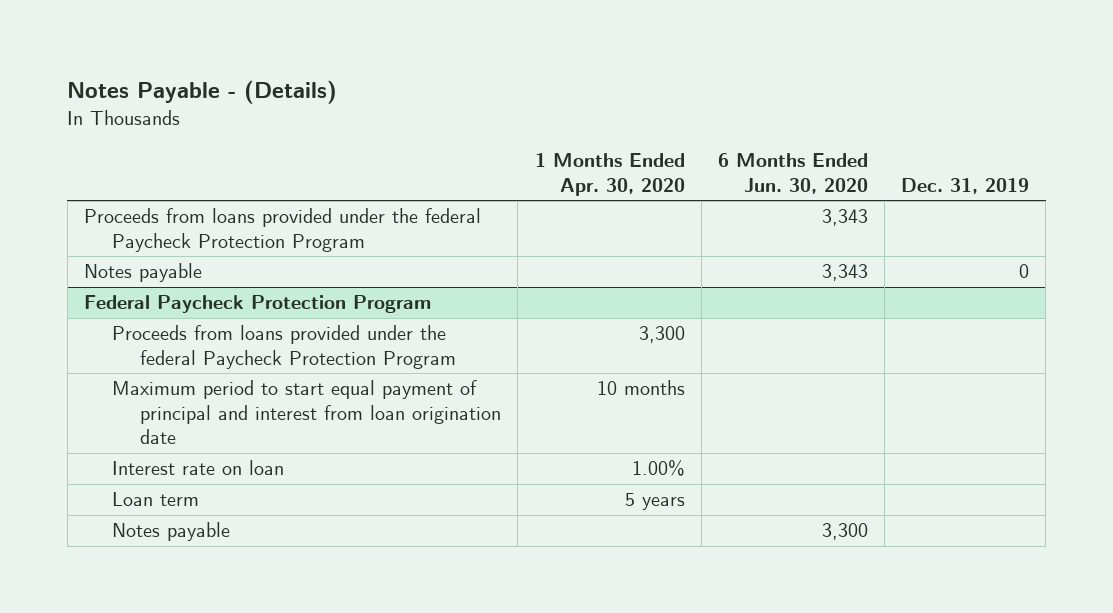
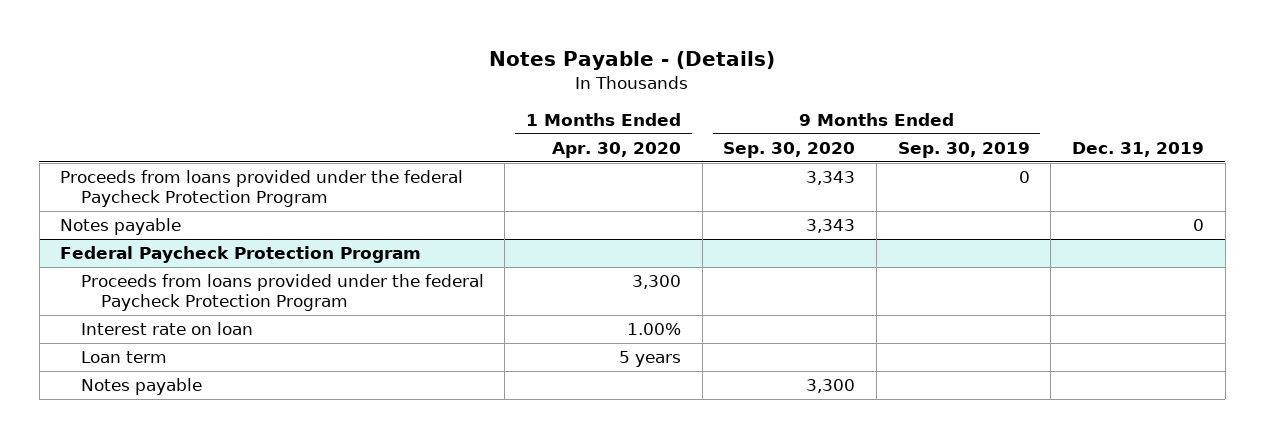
- | 1 Months Ended Apr. 30, 2020 | 6 Months Ended Jun. 30, 2020 | Dec. 31, 2019
+ | 1 Months Ended Apr. 30, 2020 | 9 Months Ended Sep. 30, 2020 | 9 Months Ended Sep. 30, 2019 | Dec. 31, 2019
@ Federal Paycheck Protection Program
- Maximum period to start equal payment of principal and interest from loan origination date | 10 months | |

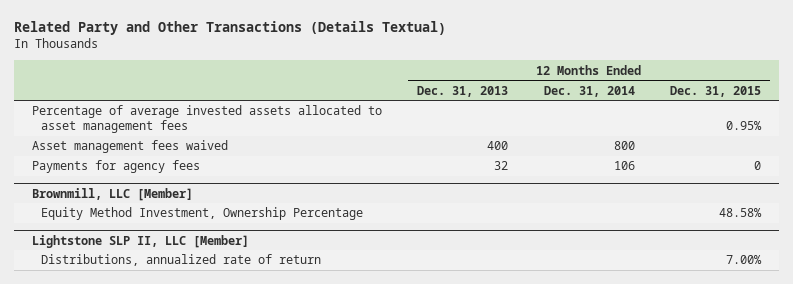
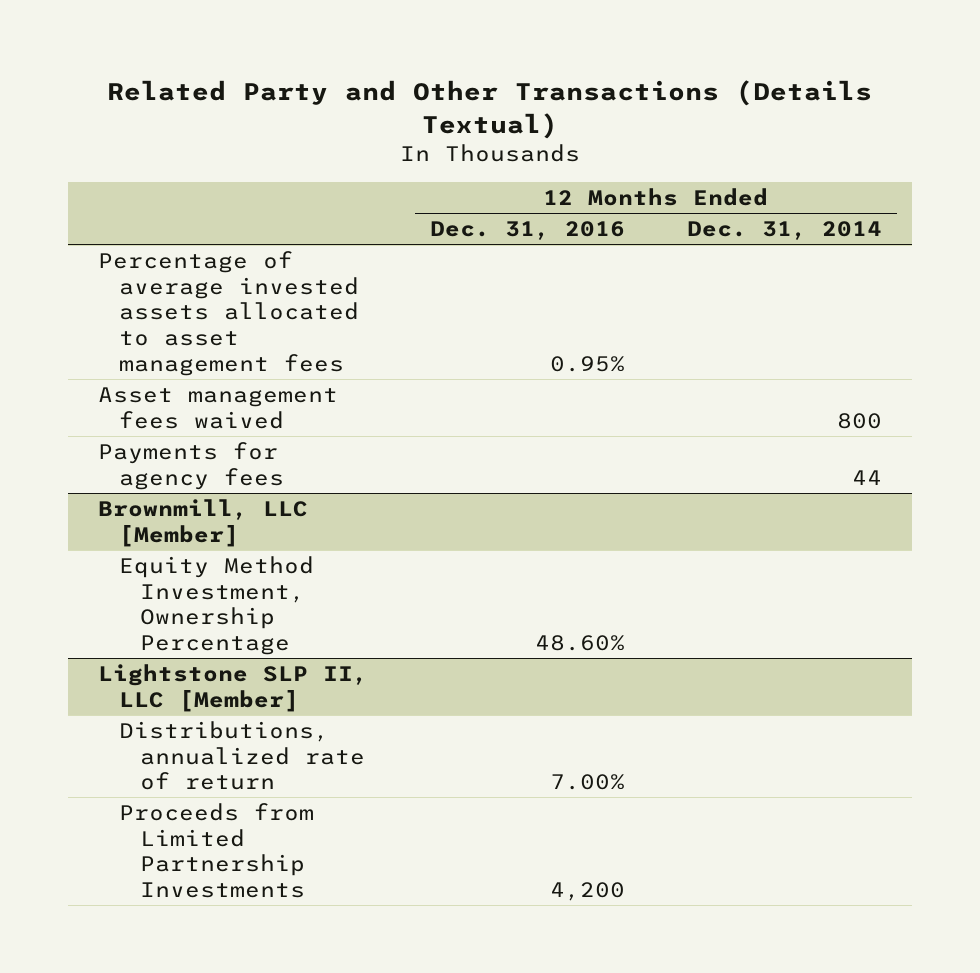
- | 12 Months Ended Dec. 31, 2013 | 12 Months Ended Dec. 31, 2014 | 12 Months Ended Dec. 31, 2015
+ | 12 Months Ended Dec. 31, 2016 | 12 Months Ended Dec. 31, 2014
- Payments for agency fees | 32 | 106 | 0
+ Payments for agency fees | | 44
@ Lightstone SLP II, LLC [Member]
+ Proceeds from Limited Partnership Investments | 4,200 |

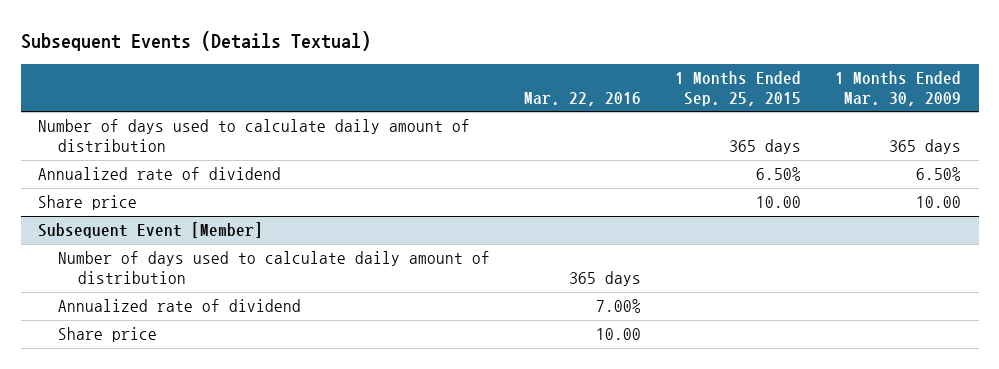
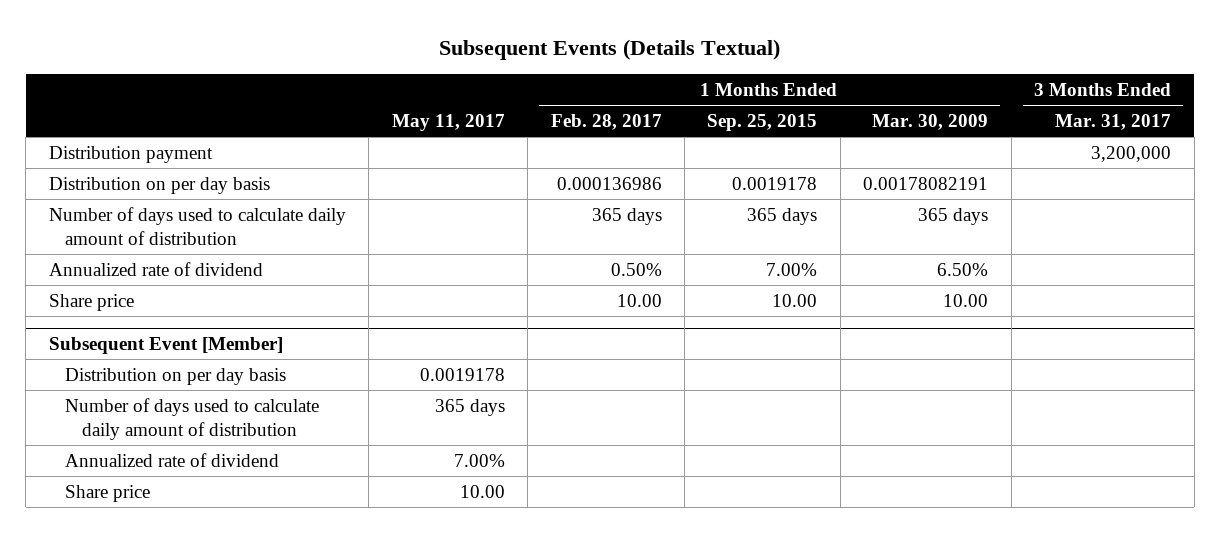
- | Mar. 22, 2016 | 1 Months Ended Sep. 25, 2015 | 1 Months Ended Mar. 30, 2009
+ | May 11, 2017 | 1 Months Ended Feb. 28, 2017 | 1 Months Ended Sep. 25, 2015 | 1 Months Ended Mar. 30, 2009 | 3 Months Ended Mar. 31, 2017
+ Distribution payment | | | | | 3,200,000
+ Distribution on per day basis | | 0.000136986 | 0.0019178 | 0.00178082191 |
- Annualized rate of dividend | | 6.50% | 6.50%
+ Annualized rate of dividend | | 0.50% | 7.00% | 6.50% |
@ Subsequent Event [Member]
+ Distribution on per day basis | 0.0019178 | | | |

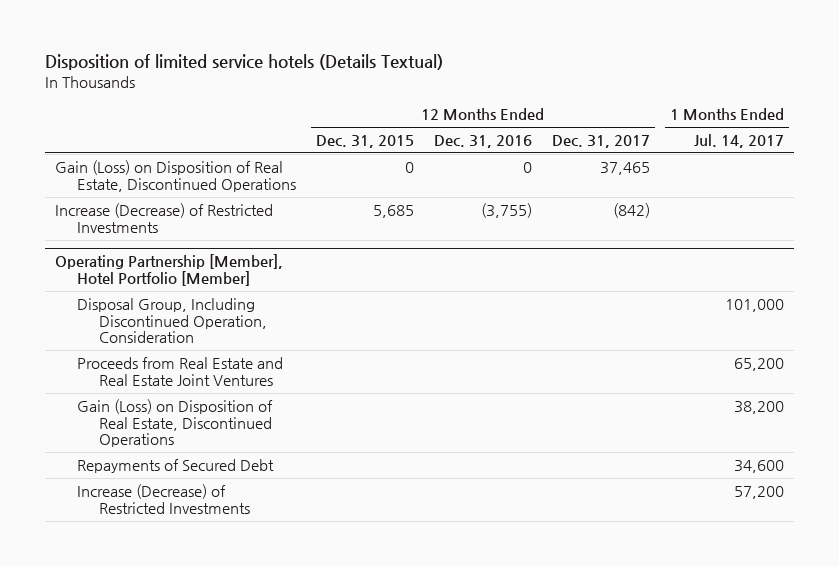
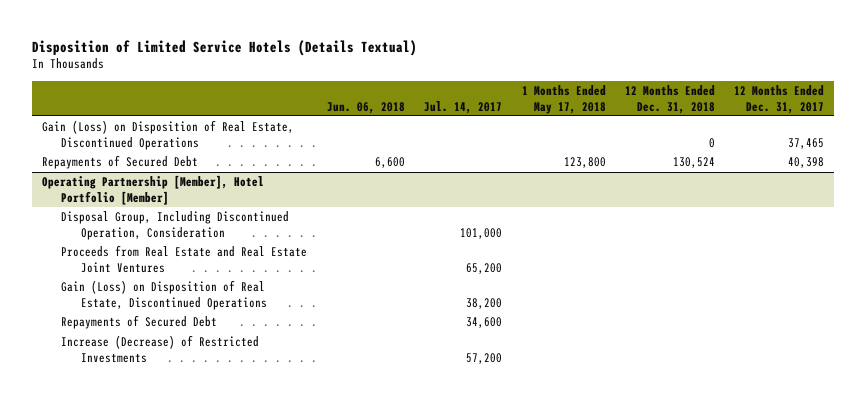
- Disposition of limited service hotels (Details Textual)
+ Disposition of Limited Service Hotels (Details Textual)
- | 12 Months Ended Dec. 31, 2015 | 12 Months Ended Dec. 31, 2016 | 12 Months Ended Dec. 31, 2017 | 1 Months Ended Jul. 14, 2017
+ | Jun. 06, 2018 | Jul. 14, 2017 | 1 Months Ended May 17, 2018 | 12 Months Ended Dec. 31, 2018 | 12 Months Ended Dec. 31, 2017
- Increase (Decrease) of Restricted Investments | 5,685 | (3,755) | (842) |
+ Repayments of Secured Debt | 6,600 | | 123,800 | 130,524 | 40,398

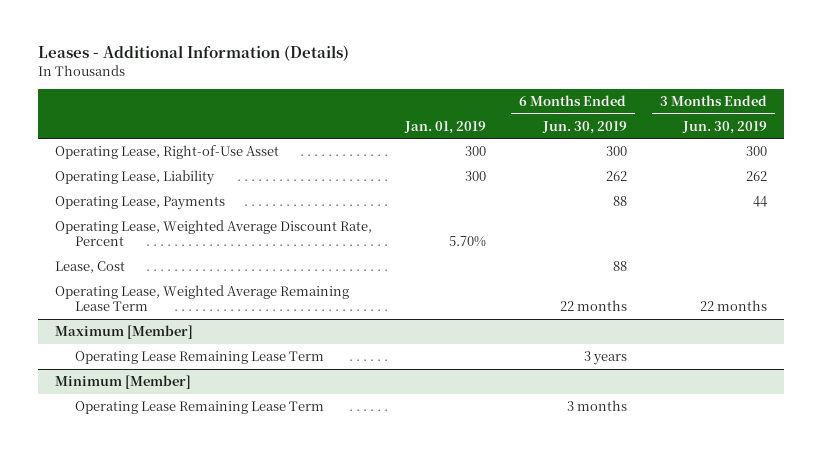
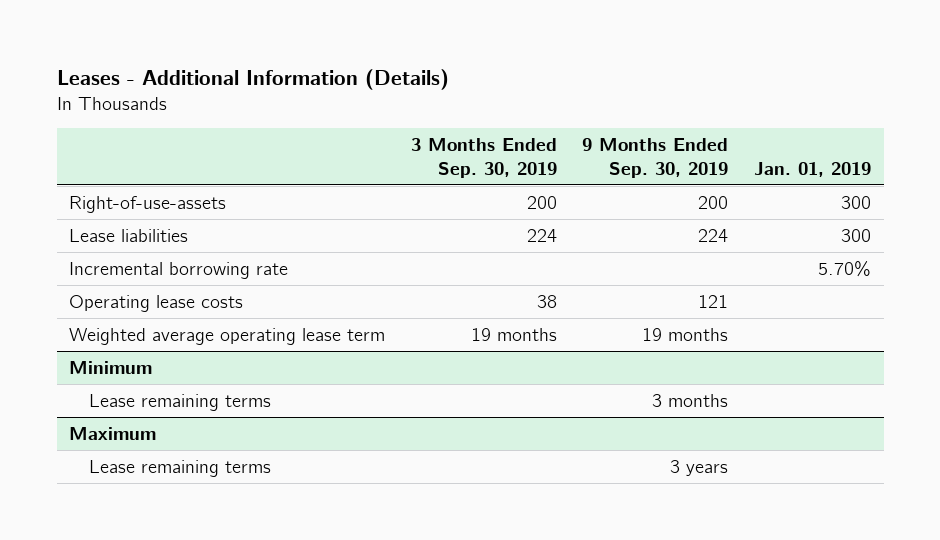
- | Jan. 01, 2019 | 6 Months Ended Jun. 30, 2019 | 3 Months Ended Jun. 30, 2019
+ | 3 Months Ended Sep. 30, 2019 | 9 Months Ended Sep. 30, 2019 | Jan. 01, 2019
- Operating Lease, Right-of-Use Asset | 300 | 300 | 300
- Operating Lease, Liability | 300 | 262 | 262
- Operating Lease, Payments | | 88 | 44
- Operating Lease, Weighted Average Discount Rate, Percent | 5.70% | |
- Lease, Cost | | 88 |
- Operating Lease, Weighted Average Remaining Lease Term | | 22 months | 22 months
- Maximum [Member]
- Operating Lease Remaining Lease Term | | 3 years |
- Minimum [Member]
- Operating Lease Remaining Lease Term | | 3 months |
+ Right-of-use-assets | 200 | 200 | 300
+ Lease liabilities | 224 | 224 | 300
+ Incremental borrowing rate | | | 5.70%
+ Operating lease costs | 38 | 121 |
+ Weighted average operating lease term | 19 months | 19 months |
+ Minimum
+ Lease remaining terms | | 3 months |
+ Maximum
+ Lease remaining terms | | 3 years |

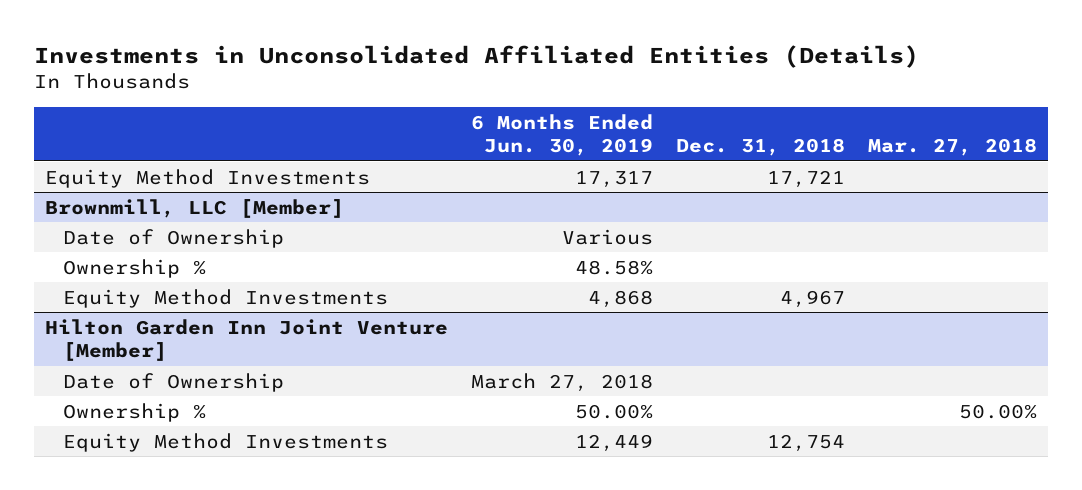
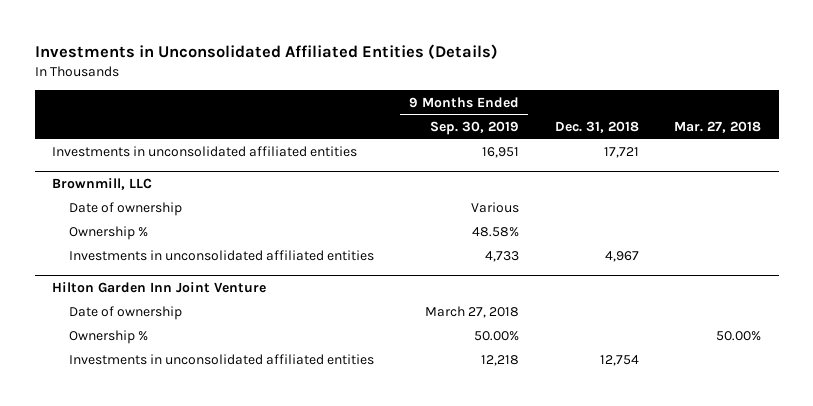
- | 6 Months Ended Jun. 30, 2019 | Dec. 31, 2018 | Mar. 27, 2018
+ | 9 Months Ended Sep. 30, 2019 | Dec. 31, 2018 | Mar. 27, 2018
- Equity Method Investments | 17,317 | 17,721 |
- Brownmill, LLC [Member]
- Date of Ownership | Various | |
+ Investments in unconsolidated affiliated entities | 16,951 | 17,721 |
+ Brownmill, LLC
+ Date of ownership | Various | |
- Equity Method Investments | 4,868 | 4,967 |
- Hilton Garden Inn Joint Venture [Member]
- Date of Ownership | March 27, 2018 | |
+ Investments in unconsolidated affiliated entities | 4,733 | 4,967 |
+ Hilton Garden Inn Joint Venture
+ Date of ownership | March 27, 2018 | |
- Equity Method Investments | 12,449 | 12,754 |
+ Investments in unconsolidated affiliated entities | 12,218 | 12,754 |

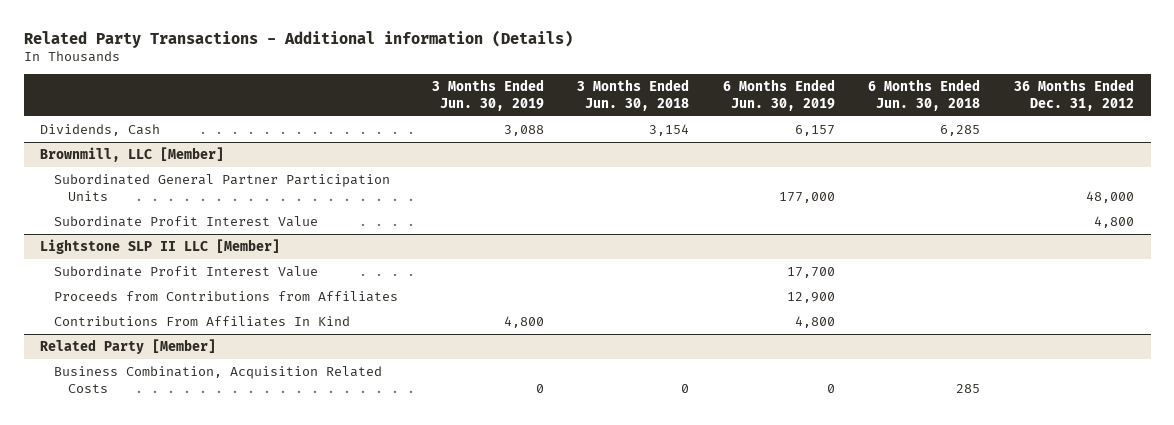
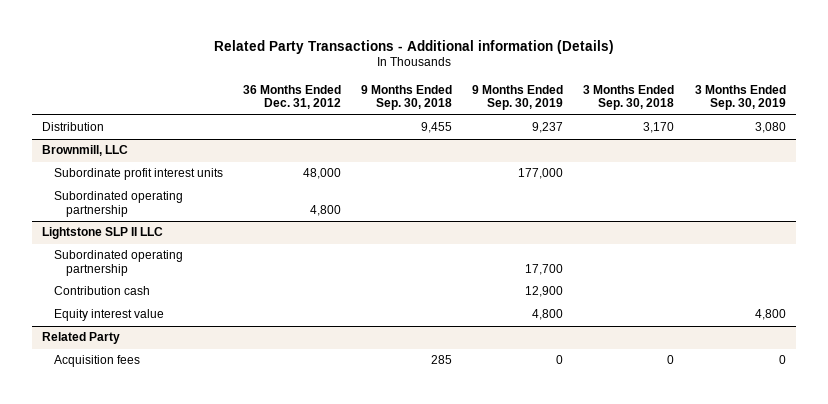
- | 3 Months Ended Jun. 30, 2019 | 3 Months Ended Jun. 30, 2018 | 6 Months Ended Jun. 30, 2019 | 6 Months Ended Jun. 30, 2018 | 36 Months Ended Dec. 31, 2012
+ | 36 Months Ended Dec. 31, 2012 | 9 Months Ended Sep. 30, 2018 | 9 Months Ended Sep. 30, 2019 | 3 Months Ended Sep. 30, 2018 | 3 Months Ended Sep. 30, 2019
- Dividends, Cash | 3,088 | 3,154 | 6,157 | 6,285 |
- Brownmill, LLC [Member]
- Subordinated General Partner Participation Units | | | 177,000 | | 48,000
- Subordinate Profit Interest Value | | | | | 4,800
- Lightstone SLP II LLC [Member]
- Subordinate Profit Interest Value | | | 17,700 | |
- Proceeds from Contributions from Affiliates | | | 12,900 | |
- Contributions From Affiliates In Kind | 4,800 | | 4,800 | |
- Related Party [Member]
- Business Combination, Acquisition Related Costs | 0 | 0 | 0 | 285 |
+ Distribution | | 9,455 | 9,237 | 3,170 | 3,080
+ Brownmill, LLC
+ Subordinate profit interest units | 48,000 | | 177,000 | |
+ Subordinated operating partnership | 4,800 | | | |
+ Lightstone SLP II LLC
+ Subordinated operating partnership | | | 17,700 | |
+ Contribution cash | | | 12,900 | |
+ Equity interest value | | | 4,800 | | 4,800
+ Related Party
+ Acquisition fees | | 285 | 0 | 0 | 0

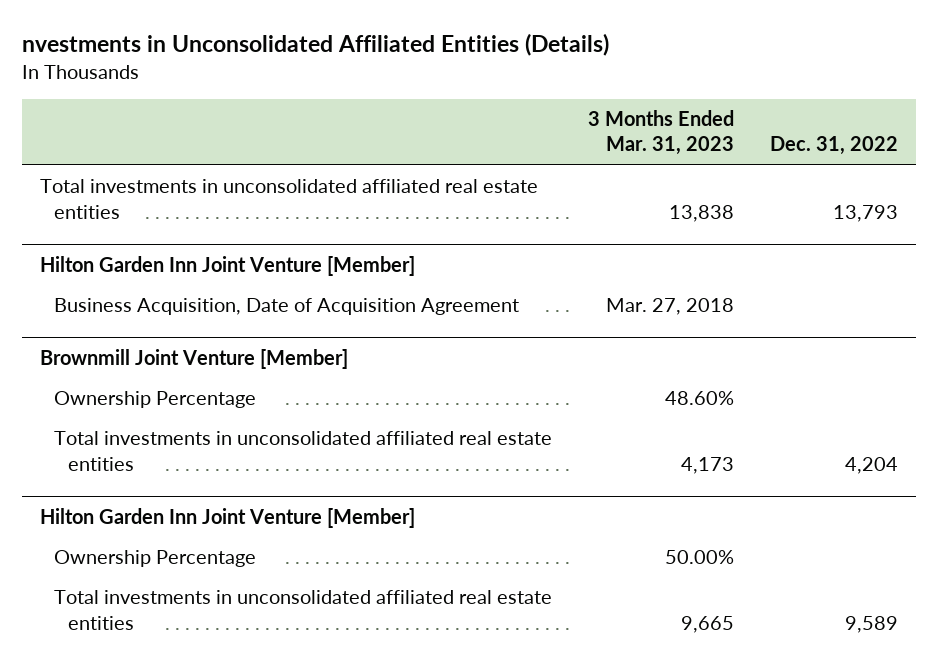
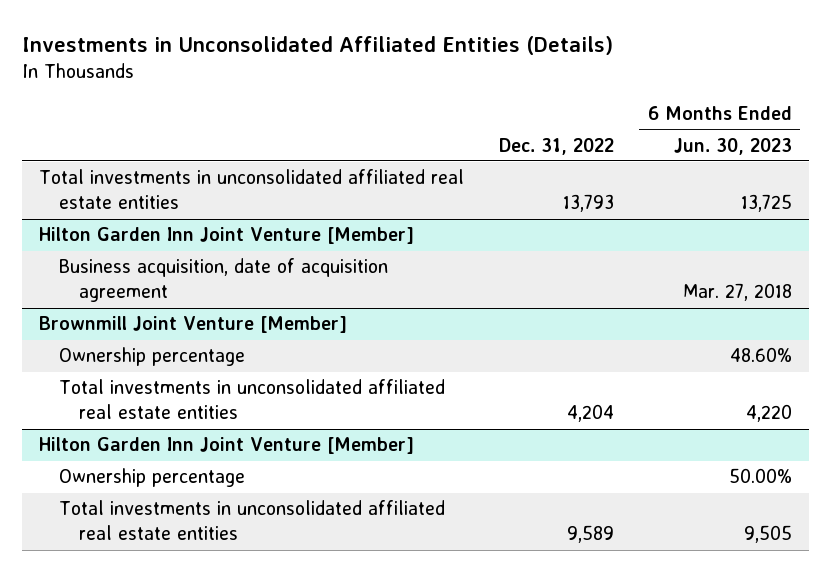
- nvestments in Unconsolidated Affiliated Entities (Details)
+ Investments in Unconsolidated Affiliated Entities (Details)
- | 3 Months Ended Mar. 31, 2023 | Dec. 31, 2022
+ | Dec. 31, 2022 | 6 Months Ended Jun. 30, 2023
@ Hilton Garden Inn Joint Venture [Member]
- Business Acquisition, Date of Acquisition Agreement | Mar. 27, 2018 |
+ Business acquisition, date of acquisition agreement | | Mar. 27, 2018
@ Brownmill Joint Venture [Member]
- Ownership Percentage | 48.60% |
+ Ownership percentage | | 48.60%
@ Hilton Garden Inn Joint Venture [Member]
- Ownership Percentage | 50.00% |
+ Ownership percentage | | 50.00%

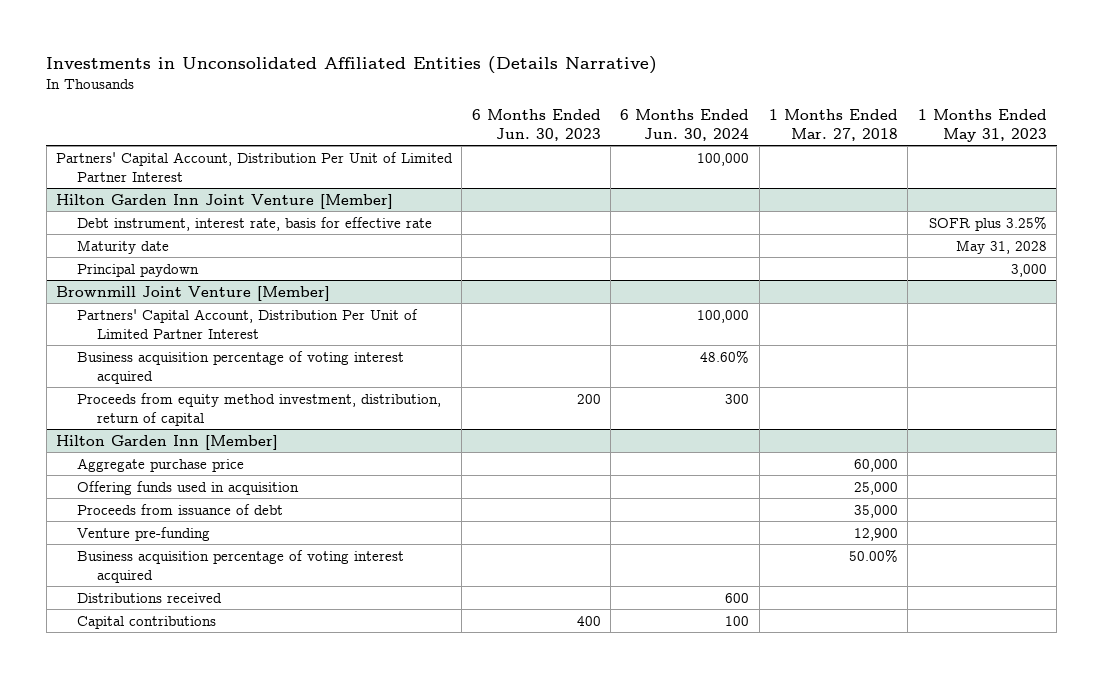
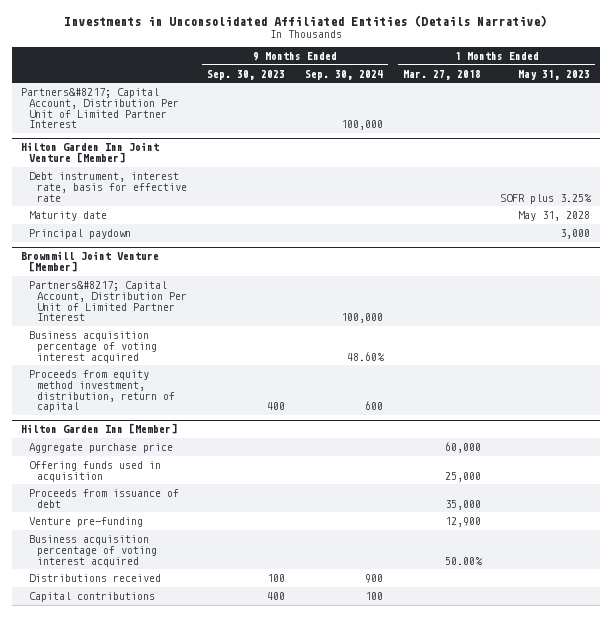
- | 6 Months Ended Jun. 30, 2023 | 6 Months Ended Jun. 30, 2024 | 1 Months Ended Mar. 27, 2018 | 1 Months Ended May 31, 2023
+ | 9 Months Ended Sep. 30, 2023 | 9 Months Ended Sep. 30, 2024 | 1 Months Ended Mar. 27, 2018 | 1 Months Ended May 31, 2023
- Partners' Capital Account, Distribution Per Unit of Limited Partner Interest | | 100,000 | |
+ Partners&#8217; Capital Account, Distribution Per Unit of Limited Partner Interest | | 100,000 | |
@ Brownmill Joint Venture [Member]
- Partners' Capital Account, Distribution Per Unit of Limited Partner Interest | | 100,000 | |
+ Partners&#8217; Capital Account, Distribution Per Unit of Limited Partner Interest | | 100,000 | |

